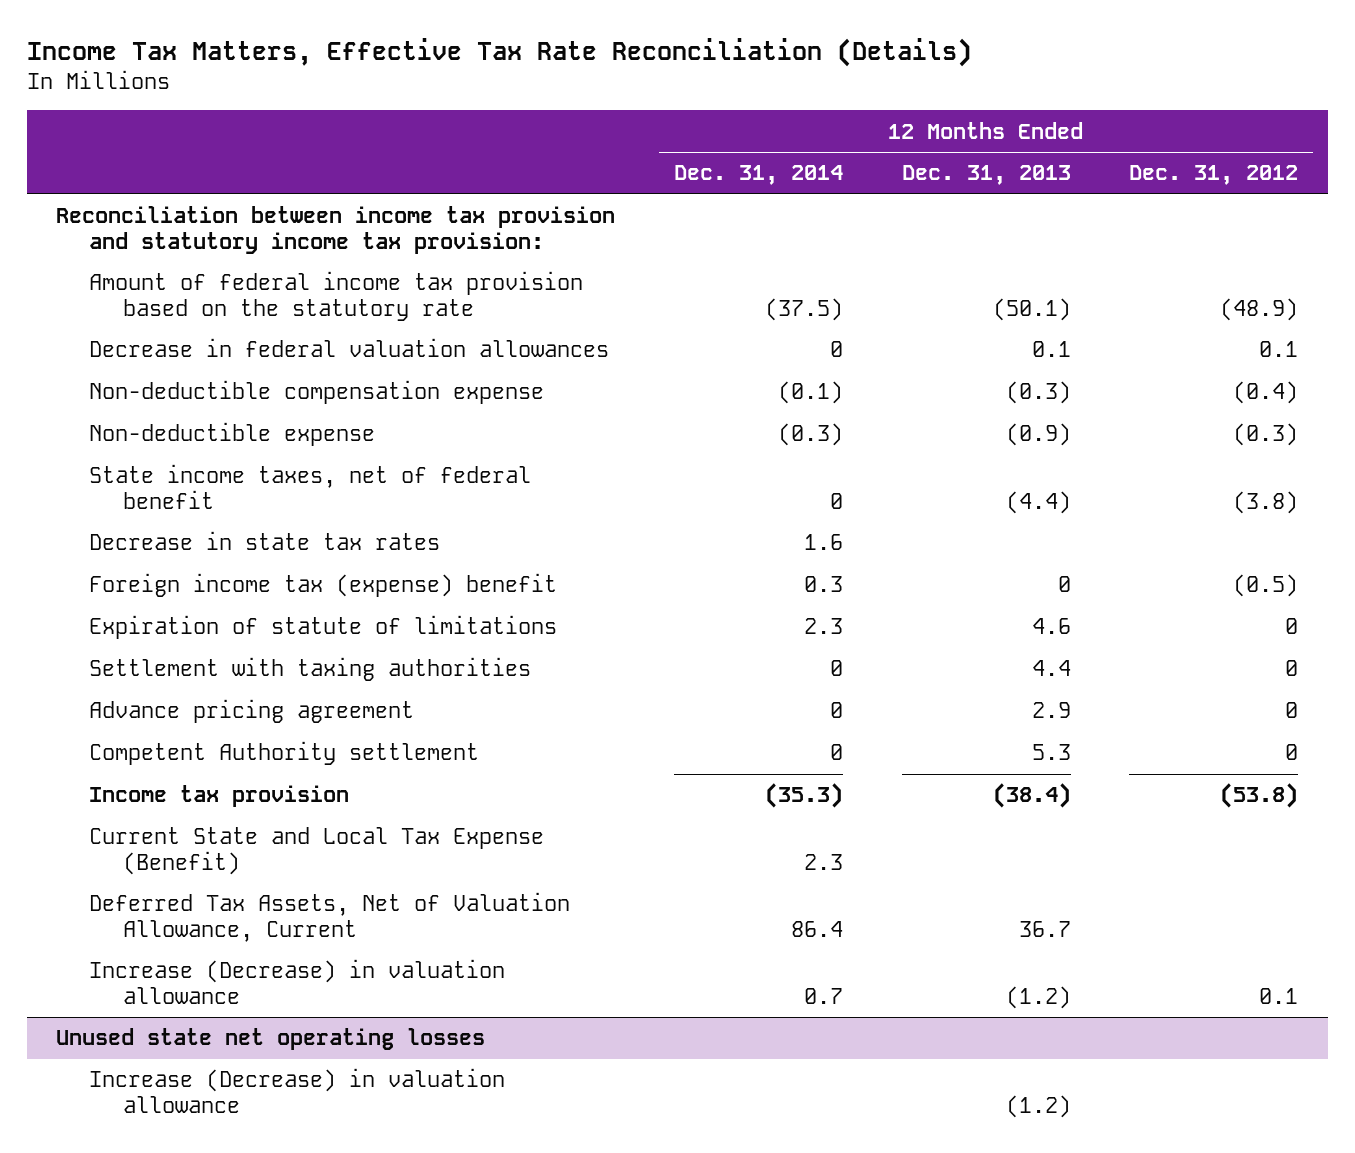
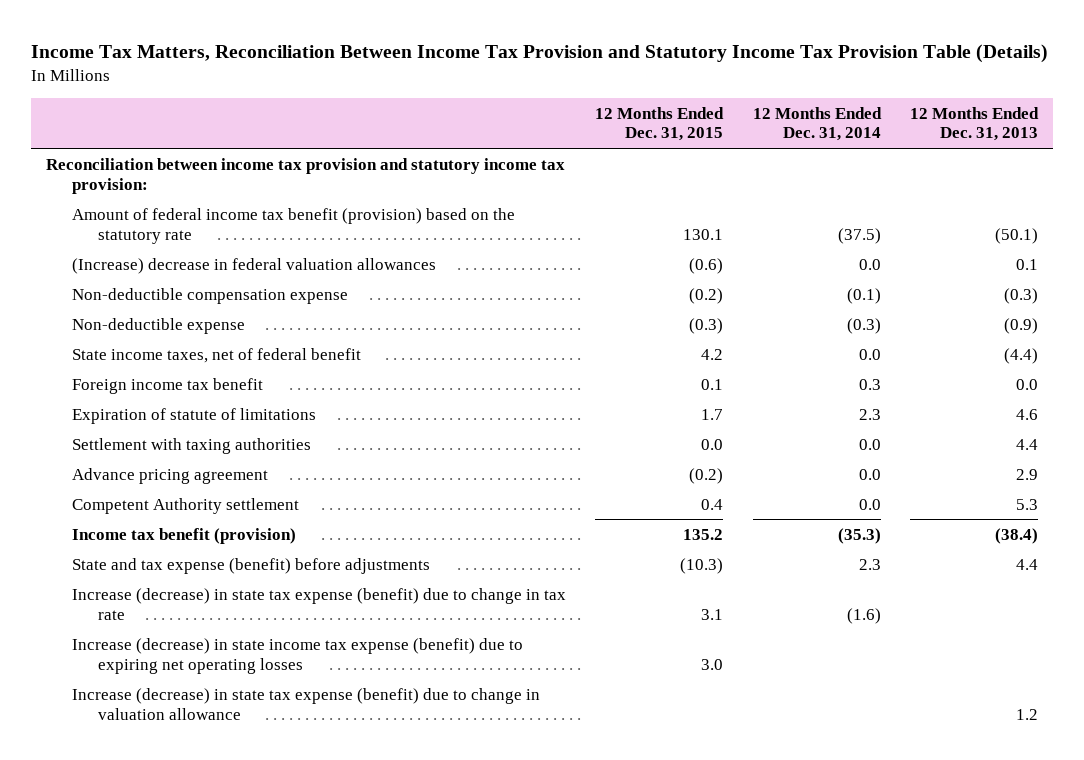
- Income Tax Matters, Effective Tax Rate Reconciliation (Details)
+ Income Tax Matters, Reconciliation Between Income Tax Provision and Statutory Income Tax Provision Table (Details)
- | 12 Months Ended Dec. 31, 2014 | 12 Months Ended Dec. 31, 2013 | 12 Months Ended Dec. 31, 2012
+ | 12 Months Ended Dec. 31, 2015 | 12 Months Ended Dec. 31, 2014 | 12 Months Ended Dec. 31, 2013
- Amount of federal income tax provision based on the statutory rate | (37.5) | (50.1) | (48.9)
- Decrease in federal valuation allowances | 0 | 0.1 | 0.1
+ Amount of federal income tax benefit (provision) based on the statutory rate | 130.1 | (37.5) | (50.1)
+ (Increase) decrease in federal valuation allowances | (0.6) | 0.0 | 0.1
- State income taxes, net of federal benefit | 0 | (4.4) | (3.8)
- Decrease in state tax rates | 1.6 | |
- Foreign income tax (expense) benefit | 0.3 | 0 | (0.5)
+ State income taxes, net of federal benefit | 4.2 | 0.0 | (4.4)
+ Foreign income tax benefit | 0.1 | 0.3 | 0.0
- Settlement with taxing authorities | 0 | 4.4 | 0
- Advance pricing agreement | 0 | 2.9 | 0
- Competent Authority settlement | 0 | 5.3 | 0
- Income tax provision | (35.3) | (38.4) | (53.8)
- Current State and Local Tax Expense (Benefit) | 2.3 | |
- Deferred Tax Assets, Net of Valuation Allowance, Current | 86.4 | 36.7 |
- Increase (Decrease) in valuation allowance | 0.7 | (1.2) | 0.1
- Unused state net operating losses
- Increase (Decrease) in valuation allowance | | (1.2) |
+ Settlement with taxing authorities | 0.0 | 0.0 | 4.4
+ Advance pricing agreement | (0.2) | 0.0 | 2.9
+ Competent Authority settlement | 0.4 | 0.0 | 5.3
+ Income tax benefit (provision) | 135.2 | (35.3) | (38.4)
+ State and tax expense (benefit) before adjustments | (10.3) | 2.3 | 4.4
+ Increase (decrease) in state tax expense (benefit) due to change in tax rate | 3.1 | (1.6) |
+ Increase (decrease) in state income tax expense (benefit) due to expiring net operating losses | 3.0 | |
+ Increase (decrease) in state tax expense (benefit) due to change in valuation allowance | | | 1.2

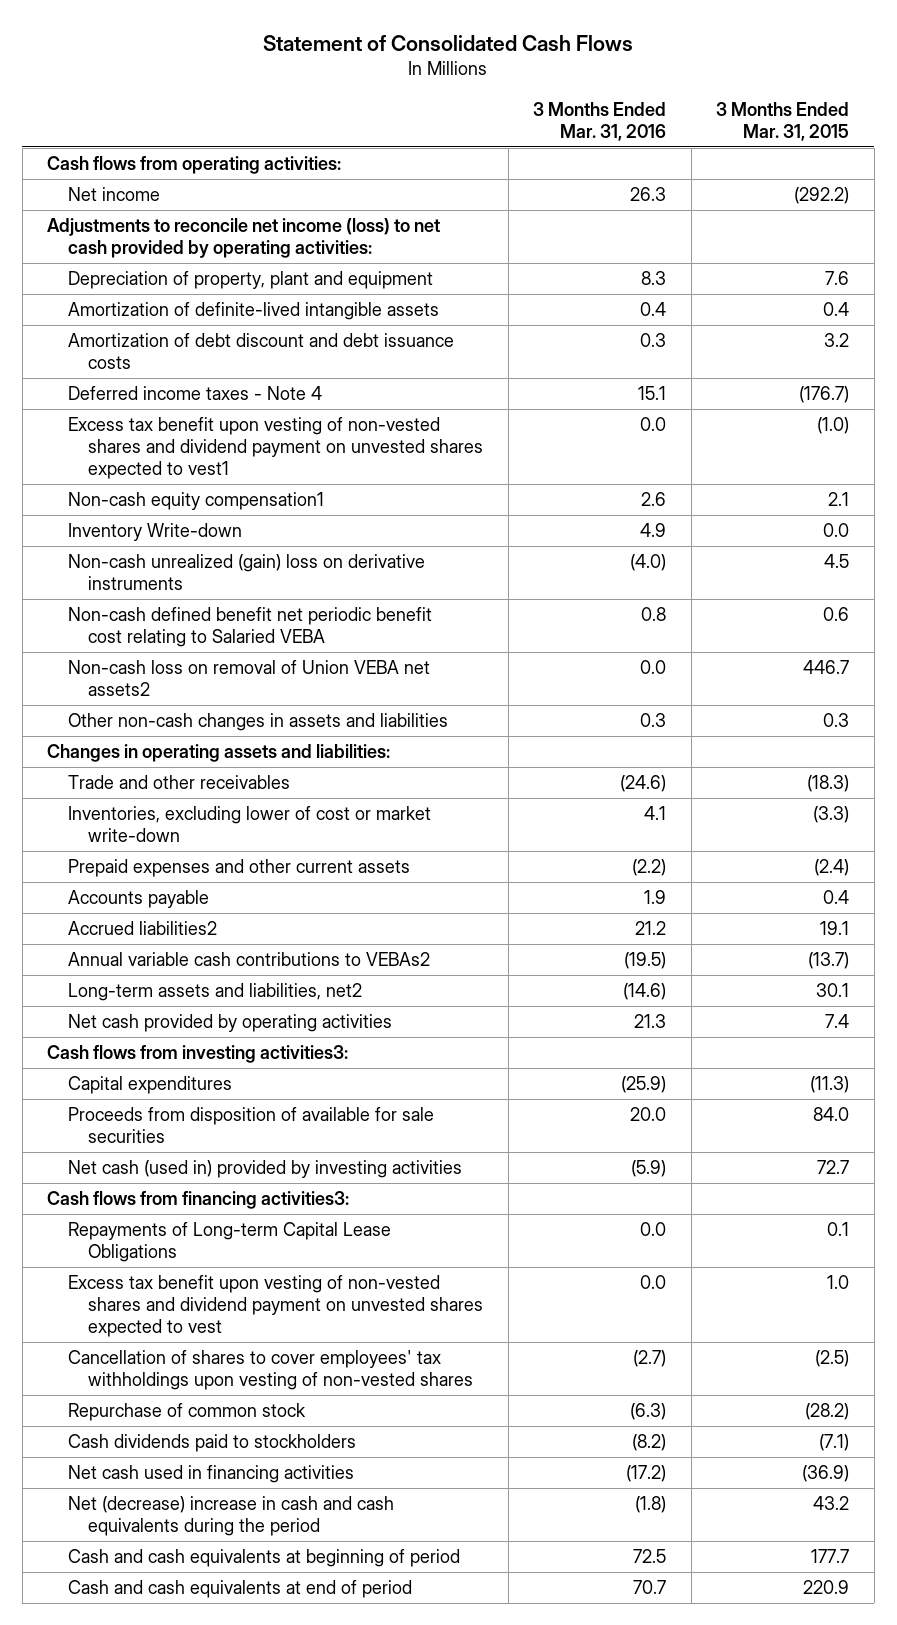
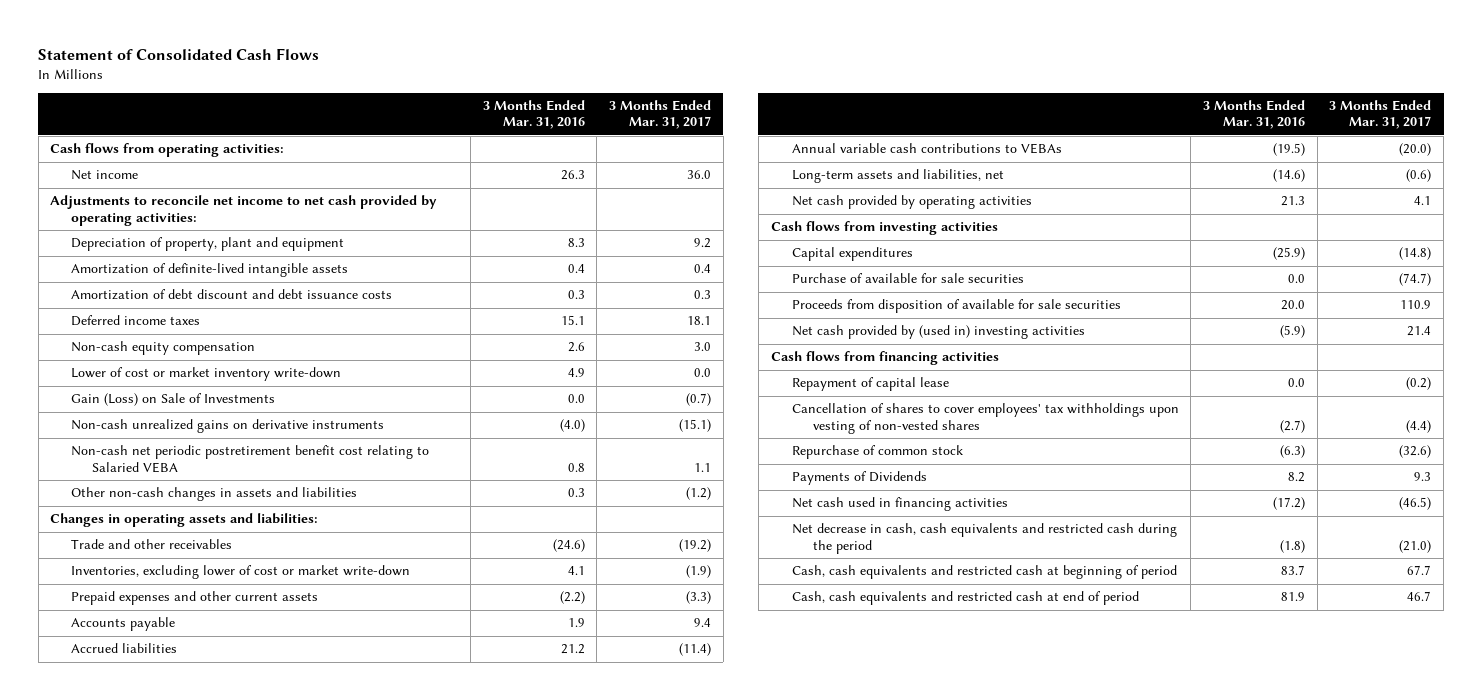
- | 3 Months Ended Mar. 31, 2016 | 3 Months Ended Mar. 31, 2015
+ | 3 Months Ended Mar. 31, 2016 | 3 Months Ended Mar. 31, 2017
- Adjustments to reconcile net income (loss) to net cash provided by operating activities:
+ Adjustments to reconcile net income to net cash provided by operating activities:
- Deferred income taxes - Note 4 | 15.1 | (176.7)
- Excess tax benefit upon vesting of non-vested shares and dividend payment on unvested shares expected to vest1 | 0.0 | (1.0)
- Non-cash equity compensation1 | 2.6 | 2.1
- Inventory Write-down | 4.9 | 0.0
- Non-cash unrealized (gain) loss on derivative instruments | (4.0) | 4.5
- Non-cash defined benefit net periodic benefit cost relating to Salaried VEBA | 0.8 | 0.6
- Non-cash loss on removal of Union VEBA net assets2 | 0.0 | 446.7
+ Deferred income taxes | 15.1 | 18.1
+ Non-cash equity compensation | 2.6 | 3.0
+ Lower of cost or market inventory write-down | 4.9 | 0.0
+ Gain (Loss) on Sale of Investments | 0.0 | (0.7)
+ Non-cash unrealized gains on derivative instruments | (4.0) | (15.1)
+ Non-cash net periodic postretirement benefit cost relating to Salaried VEBA | 0.8 | 1.1
- Accrued liabilities2 | 21.2 | 19.1
- Annual variable cash contributions to VEBAs2 | (19.5) | (13.7)
- Long-term assets and liabilities, net2 | (14.6) | 30.1
+ Accrued liabilities | 21.2 | (11.4)
+ Annual variable cash contributions to VEBAs | (19.5) | (20.0)
+ Long-term assets and liabilities, net | (14.6) | (0.6)
- Cash flows from investing activities3:
+ Cash flows from investing activities
+ Purchase of available for sale securities | 0.0 | (74.7)
- Net cash (used in) provided by investing activities | (5.9) | 72.7
- Cash flows from financing activities3:
- Repayments of Long-term Capital Lease Obligations | 0.0 | 0.1
- Excess tax benefit upon vesting of non-vested shares and dividend payment on unvested shares expected to vest | 0.0 | 1.0
+ Net cash provided by (used in) investing activities | (5.9) | 21.4
+ Cash flows from financing activities
+ Repayment of capital lease | 0.0 | (0.2)
- Cash dividends paid to stockholders | (8.2) | (7.1)
+ Payments of Dividends | 8.2 | 9.3
- Net (decrease) increase in cash and cash equivalents during the period | (1.8) | 43.2
- Cash and cash equivalents at beginning of period | 72.5 | 177.7
- Cash and cash equivalents at end of period | 70.7 | 220.9
+ Net decrease in cash, cash equivalents and restricted cash during the period | (1.8) | (21.0)
+ Cash, cash equivalents and restricted cash at beginning of period | 83.7 | 67.7
+ Cash, cash equivalents and restricted cash at end of period | 81.9 | 46.7

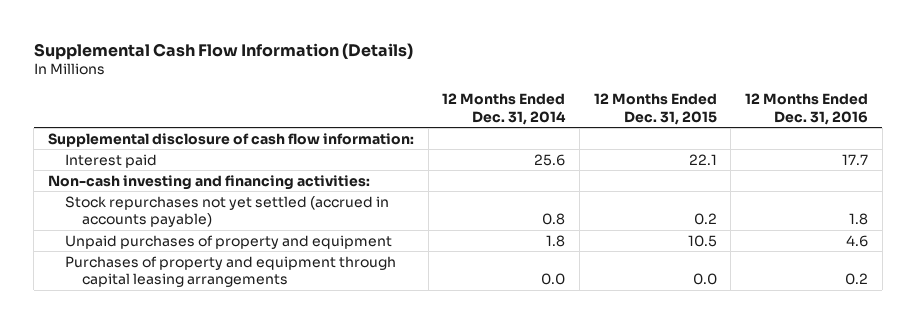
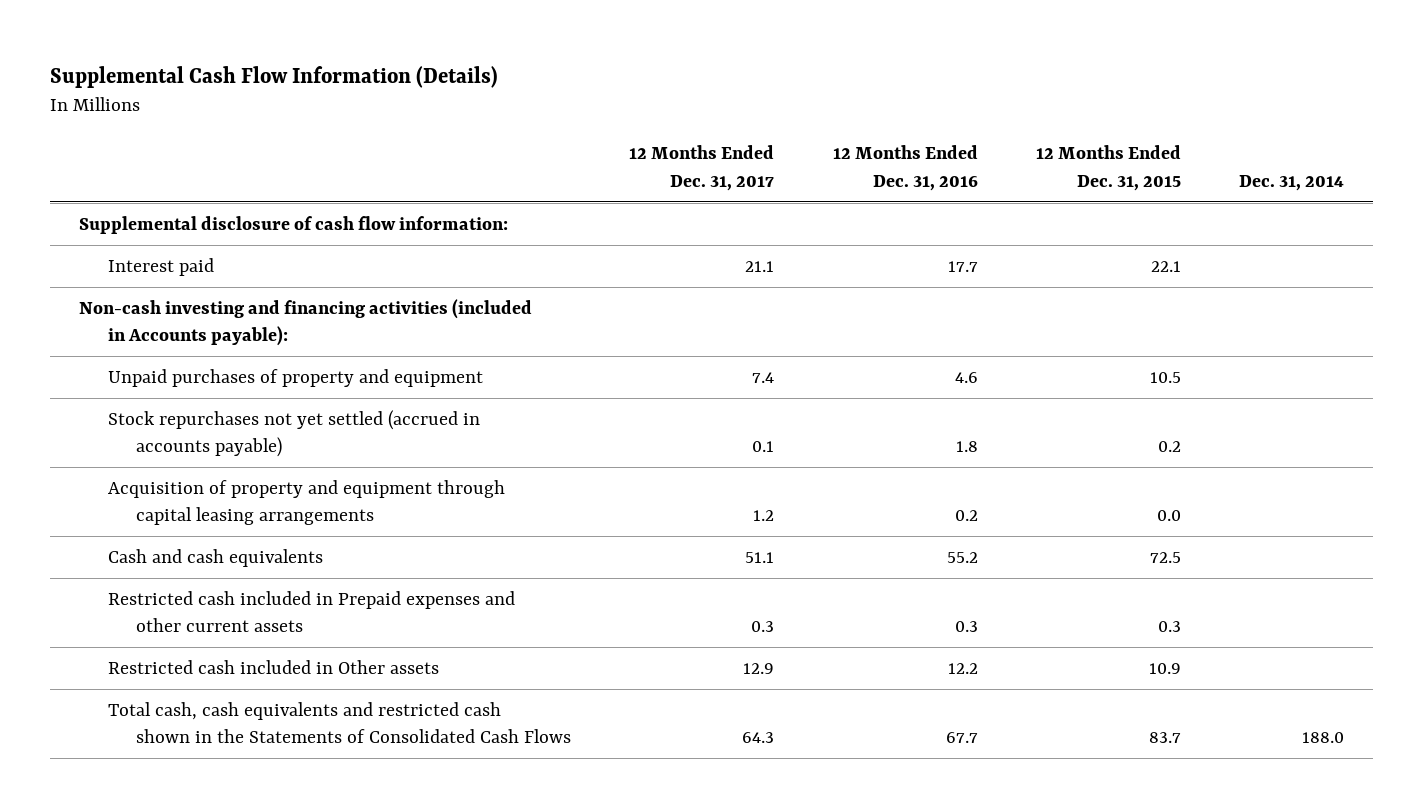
- | 12 Months Ended Dec. 31, 2014 | 12 Months Ended Dec. 31, 2015 | 12 Months Ended Dec. 31, 2016
+ | 12 Months Ended Dec. 31, 2017 | 12 Months Ended Dec. 31, 2016 | 12 Months Ended Dec. 31, 2015 | Dec. 31, 2014
- Non-cash investing and financing activities:
+ Non-cash investing and financing activities (included in Accounts payable):
- Purchases of property and equipment through capital leasing arrangements | 0.0 | 0.0 | 0.2
moved down: Stock repurchases not yet settled (accrued in accounts payable) | 0.1 | 1.8 | 0.2 |
+ Acquisition of property and equipment through capital leasing arrangements | 1.2 | 0.2 | 0.0 |
+ Cash and cash equivalents | 51.1 | 55.2 | 72.5 |
+ Restricted cash included in Prepaid expenses and other current assets | 0.3 | 0.3 | 0.3 |
+ Restricted cash included in Other assets | 12.9 | 12.2 | 10.9 |
+ Total cash, cash equivalents and restricted cash shown in the Statements of Consolidated Cash Flows | 64.3 | 67.7 | 83.7 | 188.0

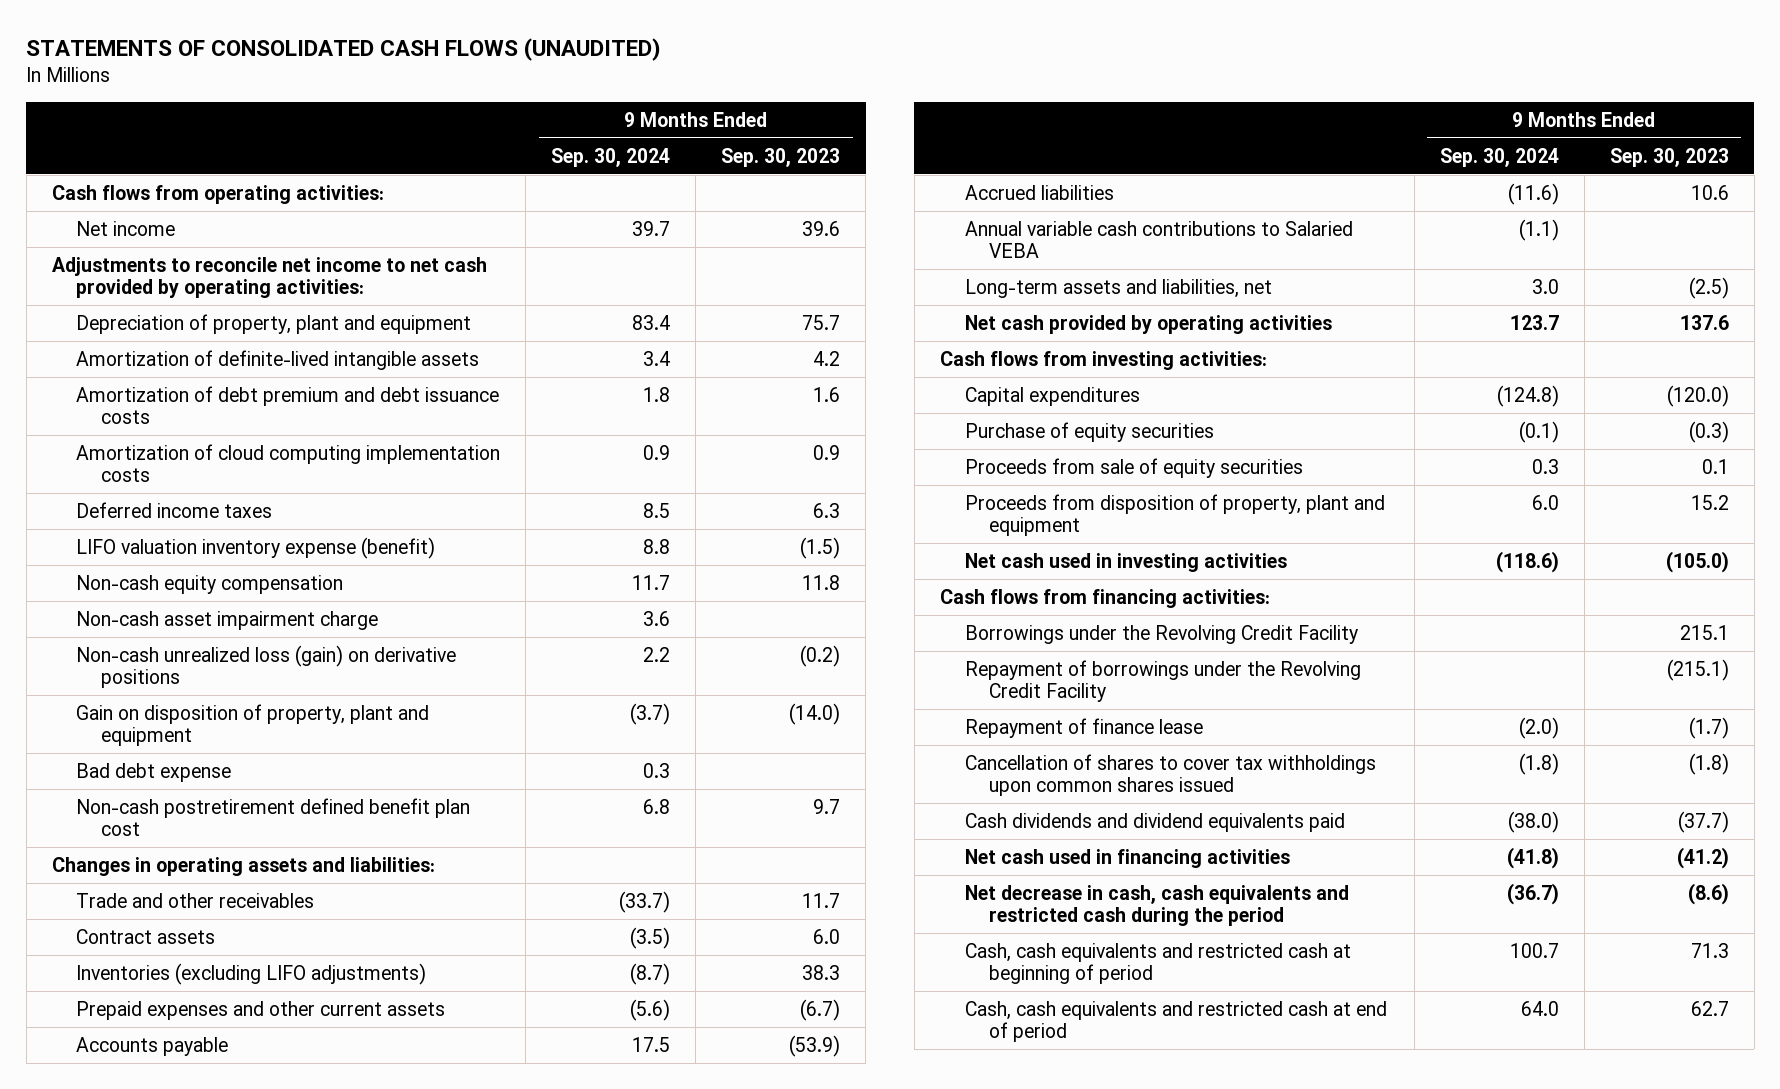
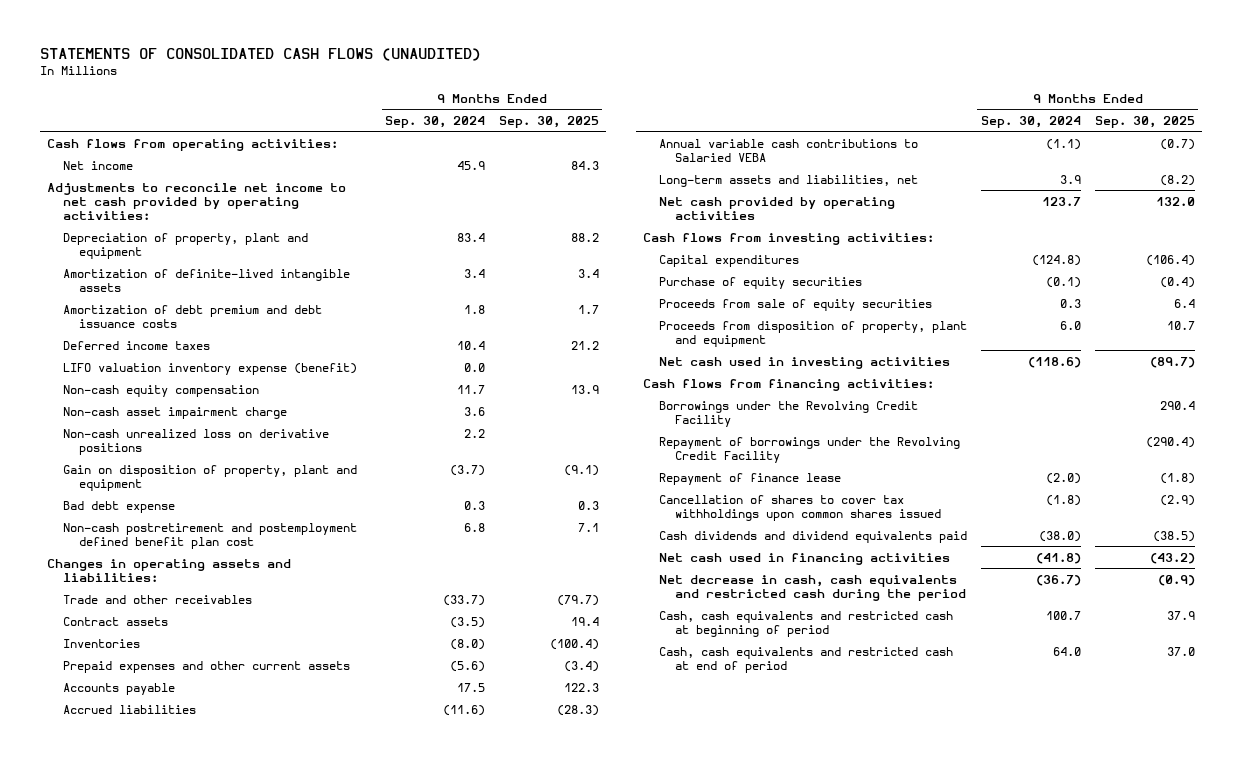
- | 9 Months Ended Sep. 30, 2024 | 9 Months Ended Sep. 30, 2023
+ | 9 Months Ended Sep. 30, 2024 | 9 Months Ended Sep. 30, 2025
- Net income | 39.7 | 39.6
+ Net income | 45.9 | 84.3
- Amortization of cloud computing implementation costs | 0.9 | 0.9
- Deferred income taxes | 8.5 | 6.3
- LIFO valuation inventory expense (benefit) | 8.8 | (1.5)
+ Deferred income taxes | 10.4 | 21.2
+ LIFO valuation inventory expense (benefit) | 0.0 |
- Non-cash unrealized loss (gain) on derivative positions | 2.2 | (0.2)
+ Non-cash unrealized loss on derivative positions | 2.2 |
- Non-cash postretirement defined benefit plan cost | 6.8 | 9.7
+ Non-cash postretirement and postemployment defined benefit plan cost | 6.8 | 7.1
- Inventories (excluding LIFO adjustments) | (8.7) | 38.3
+ Inventories | (8.0) | (100.4)
- Long-term assets and liabilities, net | 3.0 | (2.5)
+ Long-term assets and liabilities, net | 3.9 | (8.2)

